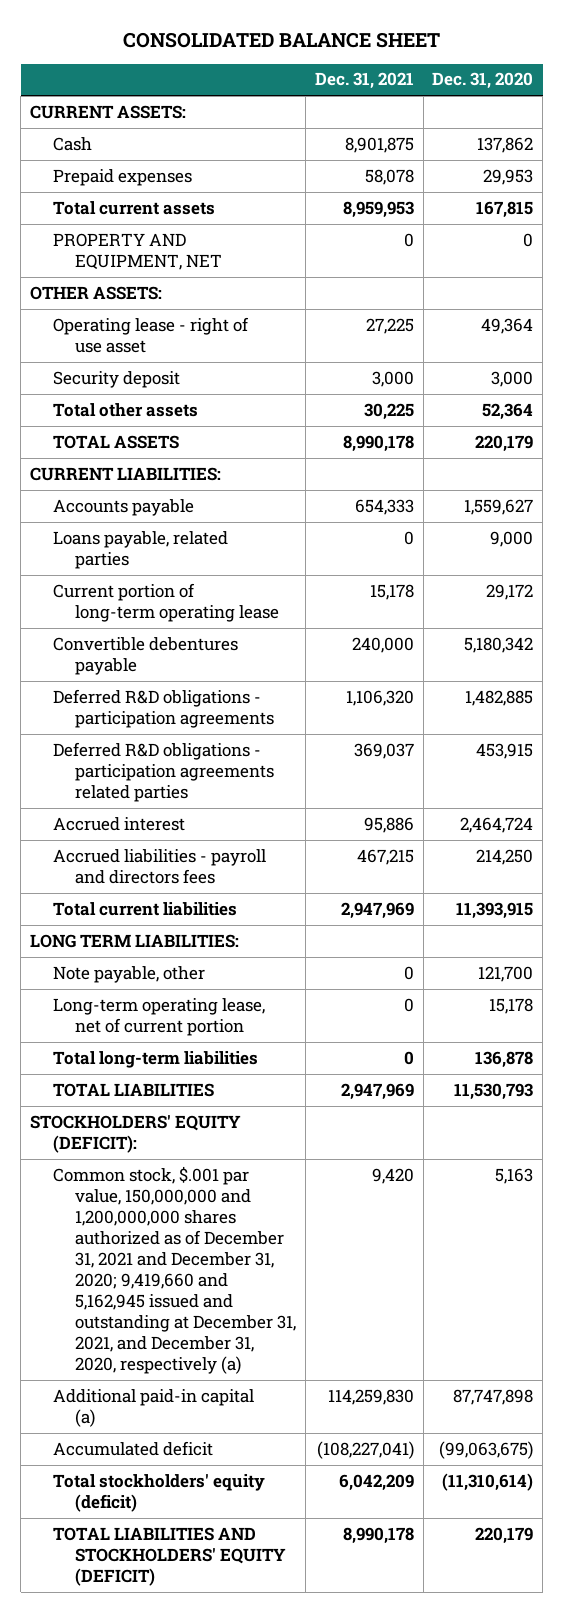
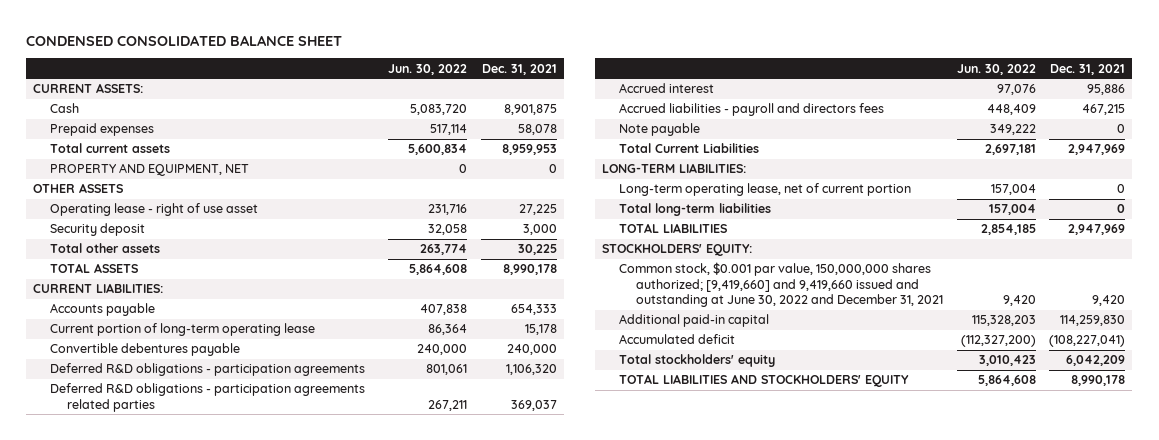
- CONSOLIDATED BALANCE SHEET
+ CONDENSED CONSOLIDATED BALANCE SHEET
- | Dec. 31, 2021 | Dec. 31, 2020
+ | Jun. 30, 2022 | Dec. 31, 2021
- OTHER ASSETS:
+ OTHER ASSETS
- Loans payable, related parties | 0 | 9,000
- Total current liabilities | 2,947,969 | 11,393,915
- LONG TERM LIABILITIES:
- Note payable, other | 0 | 121,700
+ Note payable | 349,222 | 0
+ Total Current Liabilities | 2,697,181 | 2,947,969
+ LONG-TERM LIABILITIES:
- STOCKHOLDERS' EQUITY (DEFICIT):
- Common stock, $.001 par value, 150,000,000 and 1,200,000,000 shares authorized as of December 31, 2021 and December 31, 2020; 9,419,660 and 5,162,945 issued and outstanding at December 31, 2021, and December 31, 2020, respectively (a) | 9,420 | 5,163
- Additional paid-in capital (a) | 114,259,830 | 87,747,898
+ STOCKHOLDERS' EQUITY:
+ Common stock, $0.001 par value, 150,000,000 shares authorized; [9,419,660] and 9,419,660 issued and outstanding at June 30, 2022 and December 31, 2021 | 9,420 | 9,420
+ Additional paid-in capital | 115,328,203 | 114,259,830
- Total stockholders' equity (deficit) | 6,042,209 | (11,310,614)
- TOTAL LIABILITIES AND STOCKHOLDERS' EQUITY (DEFICIT) | 8,990,178 | 220,179
+ Total stockholders' equity | 3,010,423 | 6,042,209
+ TOTAL LIABILITIES AND STOCKHOLDERS' EQUITY | 5,864,608 | 8,990,178

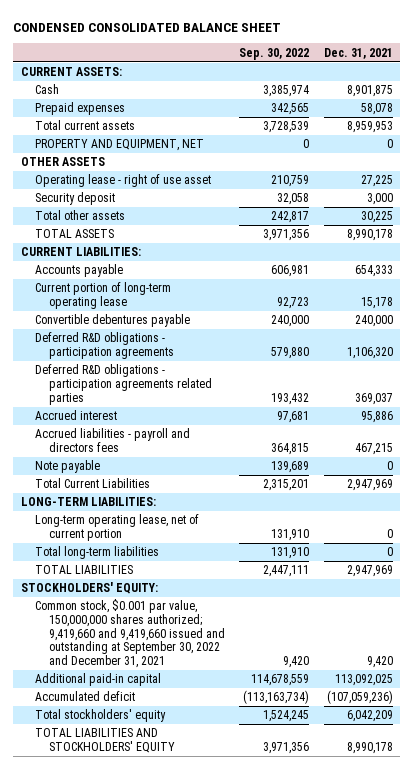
- | Jun. 30, 2022 | Dec. 31, 2021
+ | Sep. 30, 2022 | Dec. 31, 2021
- Common stock, $0.001 par value, 150,000,000 shares authorized; [9,419,660] and 9,419,660 issued and outstanding at June 30, 2022 and December 31, 2021 | 9,420 | 9,420
- Additional paid-in capital | 115,328,203 | 114,259,830
- Accumulated deficit | (112,327,200) | (108,227,041)
+ Common stock, $0.001 par value, 150,000,000 shares authorized; 9,419,660 and 9,419,660 issued and outstanding at September 30, 2022 and December 31, 2021 | 9,420 | 9,420
+ Additional paid-in capital | 114,678,559 | 113,092,025
+ Accumulated deficit | (113,163,734) | (107,059,236)

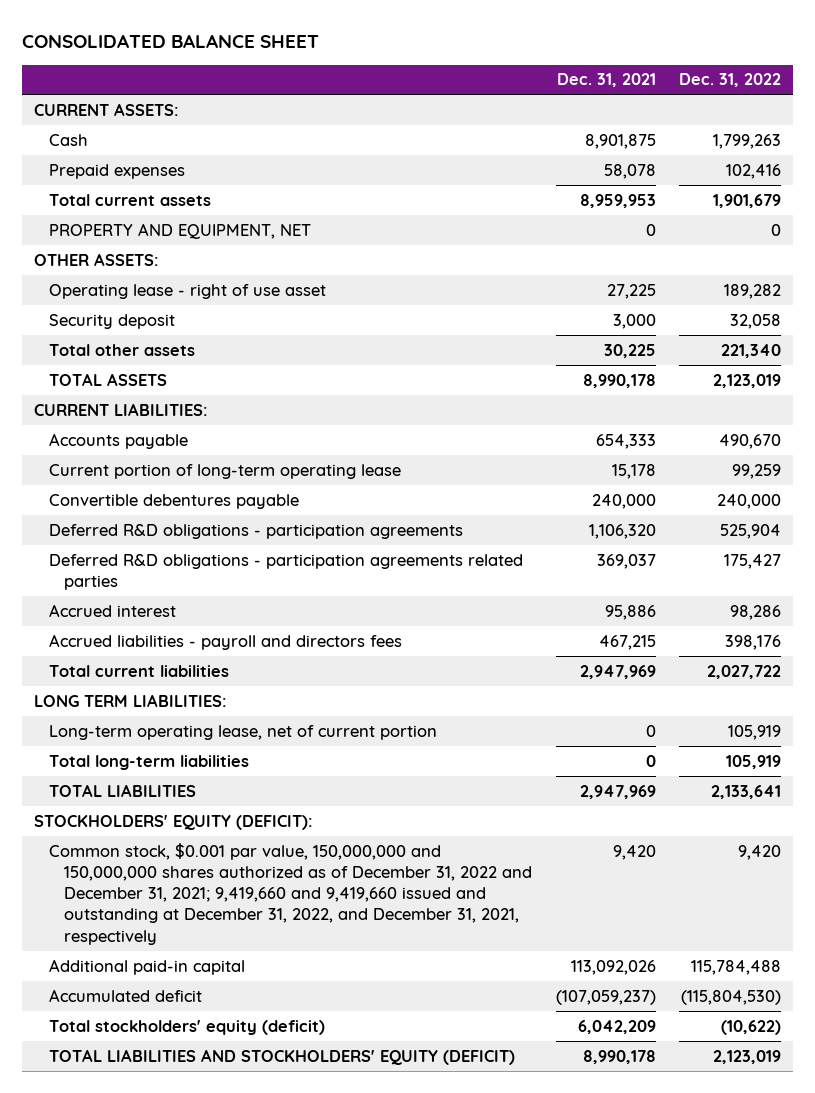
- CONDENSED CONSOLIDATED BALANCE SHEET
+ CONSOLIDATED BALANCE SHEET
- | Sep. 30, 2022 | Dec. 31, 2021
+ | Dec. 31, 2021 | Dec. 31, 2022
- OTHER ASSETS
+ OTHER ASSETS:
- Note payable | 139,689 | 0
- Total Current Liabilities | 2,315,201 | 2,947,969
- LONG-TERM LIABILITIES:
+ Total current liabilities | 2,947,969 | 2,027,722
+ LONG TERM LIABILITIES:
- STOCKHOLDERS' EQUITY:
- Common stock, $0.001 par value, 150,000,000 shares authorized; 9,419,660 and 9,419,660 issued and outstanding at September 30, 2022 and December 31, 2021 | 9,420 | 9,420
- Additional paid-in capital | 114,678,559 | 113,092,025
- Accumulated deficit | (113,163,734) | (107,059,236)
- Total stockholders' equity | 1,524,245 | 6,042,209
- TOTAL LIABILITIES AND STOCKHOLDERS' EQUITY | 3,971,356 | 8,990,178
+ STOCKHOLDERS' EQUITY (DEFICIT):
+ Common stock, $0.001 par value, 150,000,000 and 150,000,000 shares authorized as of December 31, 2022 and December 31, 2021; 9,419,660 and 9,419,660 issued and outstanding at December 31, 2022, and December 31, 2021, respectively | 9,420 | 9,420
+ Additional paid-in capital | 113,092,026 | 115,784,488
+ Accumulated deficit | (107,059,237) | (115,804,530)
+ Total stockholders' equity (deficit) | 6,042,209 | (10,622)
+ TOTAL LIABILITIES AND STOCKHOLDERS' EQUITY (DEFICIT) | 8,990,178 | 2,123,019

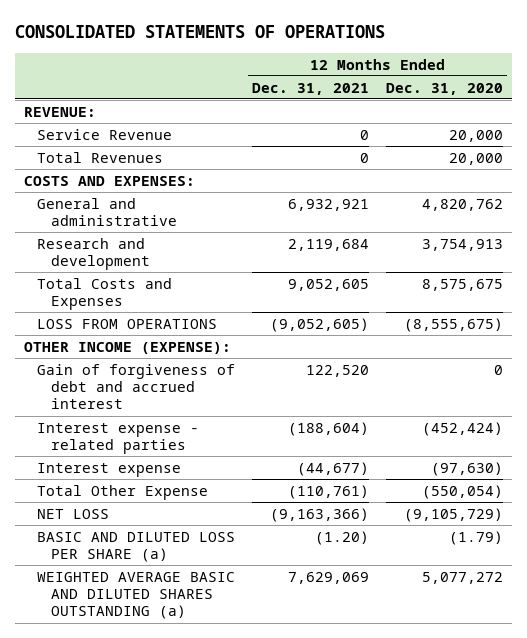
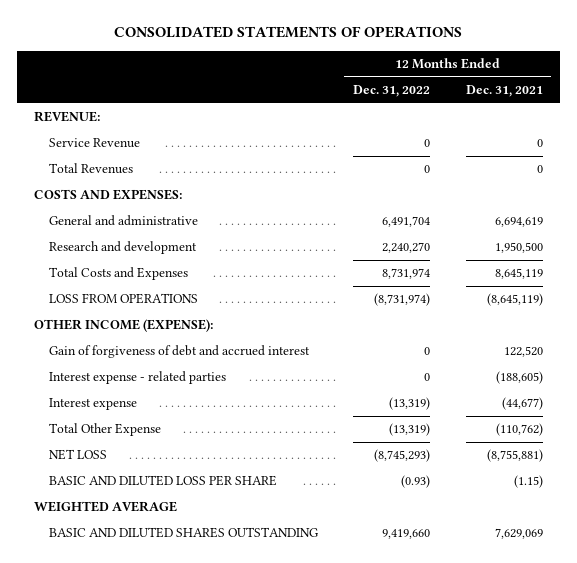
- | 12 Months Ended Dec. 31, 2021 | 12 Months Ended Dec. 31, 2020
+ | 12 Months Ended Dec. 31, 2022 | 12 Months Ended Dec. 31, 2021
- General and administrative | 6,932,921 | 4,820,762
- Research and development | 2,119,684 | 3,754,913
- Total Costs and Expenses | 9,052,605 | 8,575,675
- LOSS FROM OPERATIONS | (9,052,605) | (8,555,675)
+ General and administrative | 6,491,704 | 6,694,619
+ Research and development | 2,240,270 | 1,950,500
+ Total Costs and Expenses | 8,731,974 | 8,645,119
+ LOSS FROM OPERATIONS | (8,731,974) | (8,645,119)
- Interest expense - related parties | (188,604) | (452,424)
+ Interest expense - related parties | 0 | (188,605)
- Total Other Expense | (110,761) | (550,054)
- NET LOSS | (9,163,366) | (9,105,729)
- BASIC AND DILUTED LOSS PER SHARE (a) | (1.20) | (1.79)
- WEIGHTED AVERAGE BASIC AND DILUTED SHARES OUTSTANDING (a) | 7,629,069 | 5,077,272
+ Total Other Expense | (13,319) | (110,762)
+ NET LOSS | (8,745,293) | (8,755,881)
+ BASIC AND DILUTED LOSS PER SHARE | (0.93) | (1.15)
+ WEIGHTED AVERAGE
+ BASIC AND DILUTED SHARES OUTSTANDING | 9,419,660 | 7,629,069

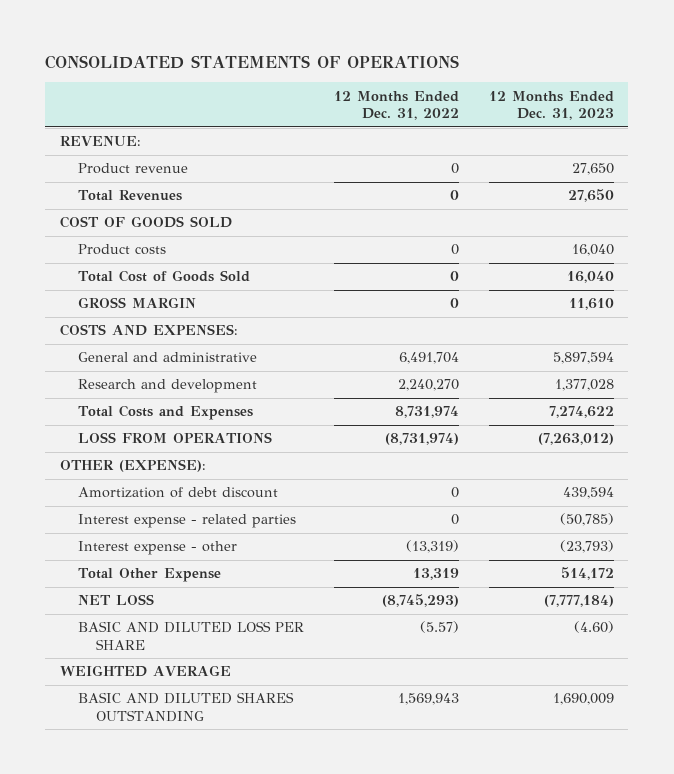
- | 12 Months Ended Dec. 31, 2022 | 12 Months Ended Dec. 31, 2021
+ | 12 Months Ended Dec. 31, 2022 | 12 Months Ended Dec. 31, 2023
- Service Revenue | 0 | 0
+ Product revenue | 0 | 27,650
+ COST OF GOODS SOLD
+ Product costs | 0 | 16,040
+ Total Cost of Goods Sold | 0 | 16,040
+ GROSS MARGIN | 0 | 11,610
- OTHER INCOME (EXPENSE):
- Gain of forgiveness of debt and accrued interest | 0 | 122,520
+ OTHER (EXPENSE):
+ Amortization of debt discount | 0 | 439,594
- Interest expense | (13,319) | (44,677)
- Total Other Expense | (13,319) | (110,762)
+ Interest expense - other | (13,319) | (23,793)
+ Total Other Expense | 13,319 | 514,172
- BASIC AND DILUTED LOSS PER SHARE | (0.93) | (1.15)
+ BASIC AND DILUTED LOSS PER SHARE | (5.57) | (4.60)
- BASIC AND DILUTED SHARES OUTSTANDING | 9,419,660 | 7,629,069
+ BASIC AND DILUTED SHARES OUTSTANDING | 1,569,943 | 1,690,009

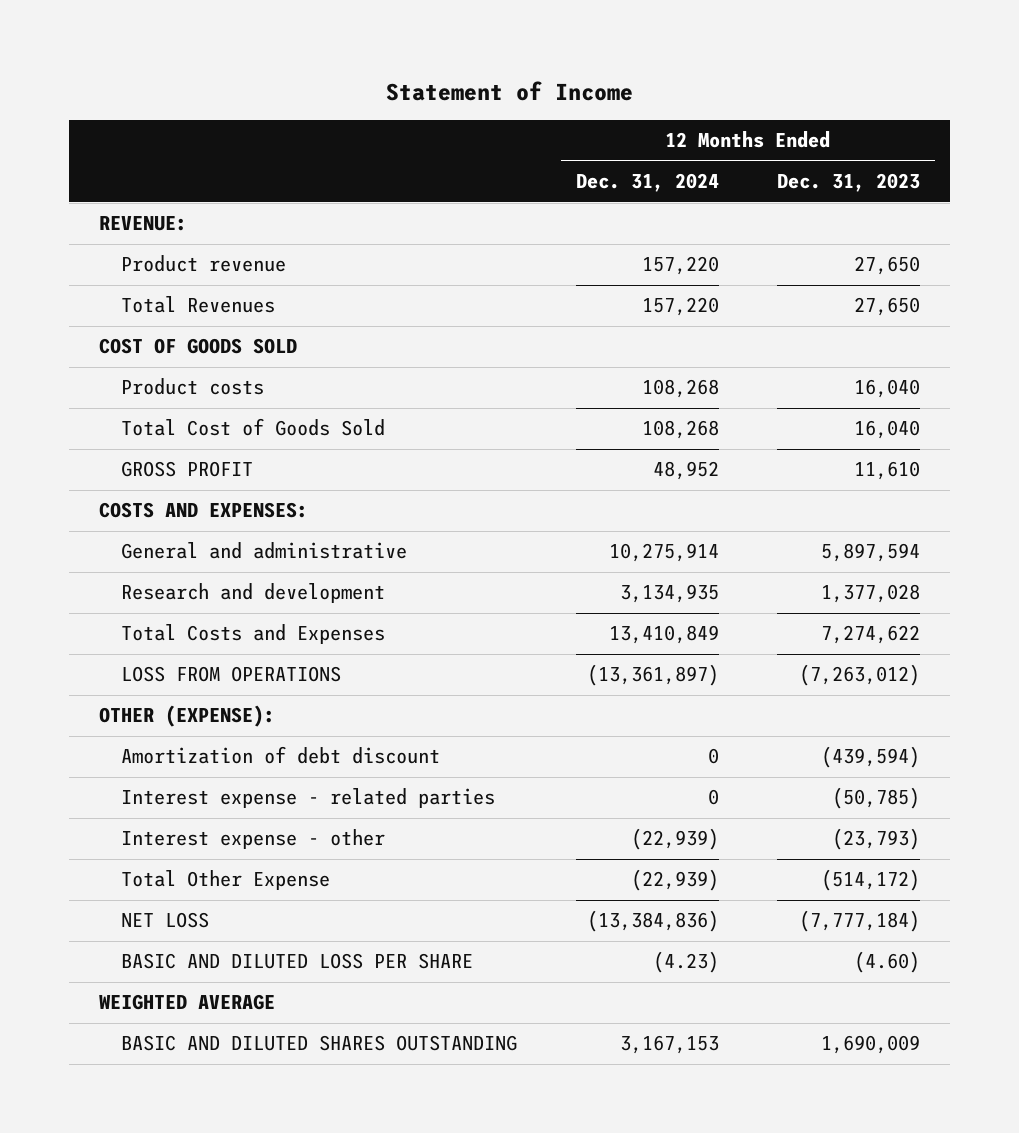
- CONSOLIDATED STATEMENTS OF OPERATIONS
+ Statement of Income
- | 12 Months Ended Dec. 31, 2022 | 12 Months Ended Dec. 31, 2023
+ | 12 Months Ended Dec. 31, 2024 | 12 Months Ended Dec. 31, 2023
- GROSS MARGIN | 0 | 11,610
+ GROSS PROFIT | 48,952 | 11,610
- Amortization of debt discount | 0 | 439,594
+ Amortization of debt discount | 0 | (439,594)
- Total Other Expense | 13,319 | 514,172
+ Total Other Expense | (22,939) | (514,172)

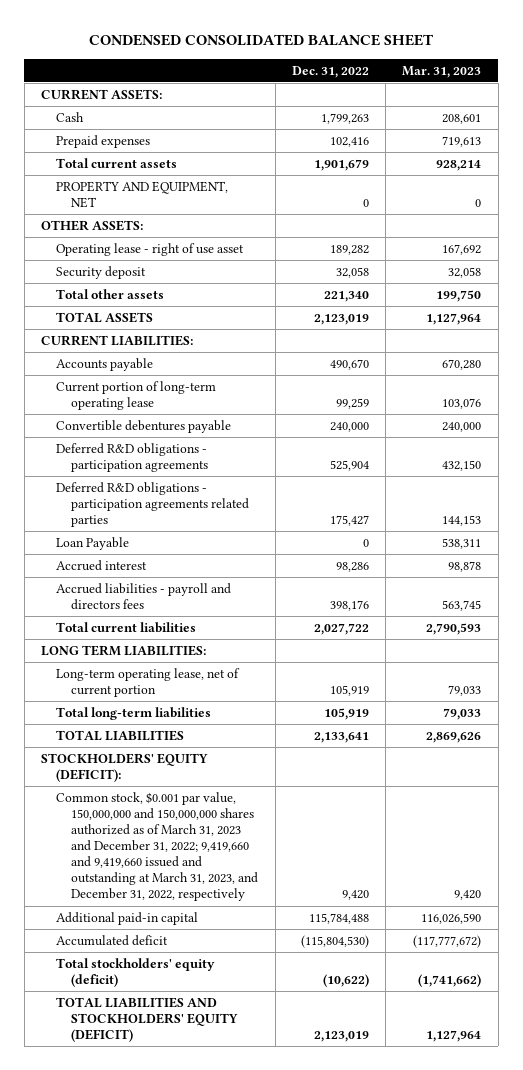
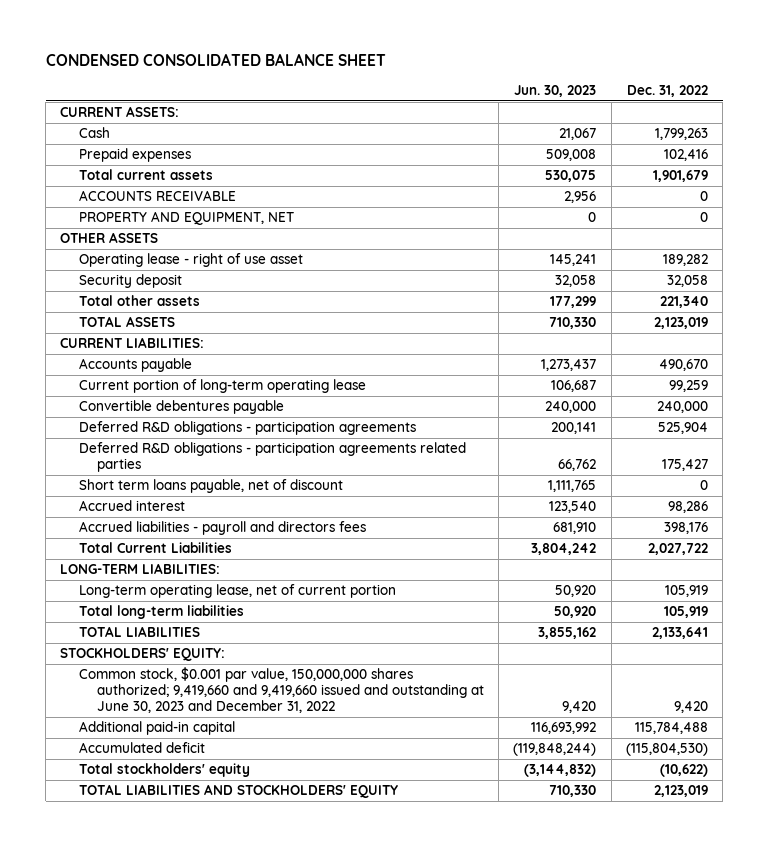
- | Dec. 31, 2022 | Mar. 31, 2023
+ | Jun. 30, 2023 | Dec. 31, 2022
+ ACCOUNTS RECEIVABLE | 2,956 | 0
- OTHER ASSETS:
+ OTHER ASSETS
- Loan Payable | 0 | 538,311
+ Short term loans payable, net of discount | 1,111,765 | 0
- Total current liabilities | 2,027,722 | 2,790,593
- LONG TERM LIABILITIES:
+ Total Current Liabilities | 3,804,242 | 2,027,722
+ LONG-TERM LIABILITIES:
- STOCKHOLDERS' EQUITY (DEFICIT):
- Common stock, $0.001 par value, 150,000,000 and 150,000,000 shares authorized as of March 31, 2023 and December 31, 2022; 9,419,660 and 9,419,660 issued and outstanding at March 31, 2023, and December 31, 2022, respectively | 9,420 | 9,420
+ STOCKHOLDERS' EQUITY:
+ Common stock, $0.001 par value, 150,000,000 shares authorized; 9,419,660 and 9,419,660 issued and outstanding at June 30, 2023 and December 31, 2022 | 9,420 | 9,420
- Total stockholders' equity (deficit) | (10,622) | (1,741,662)
- TOTAL LIABILITIES AND STOCKHOLDERS' EQUITY (DEFICIT) | 2,123,019 | 1,127,964
+ Total stockholders' equity | (3,144,832) | (10,622)
+ TOTAL LIABILITIES AND STOCKHOLDERS' EQUITY | 710,330 | 2,123,019

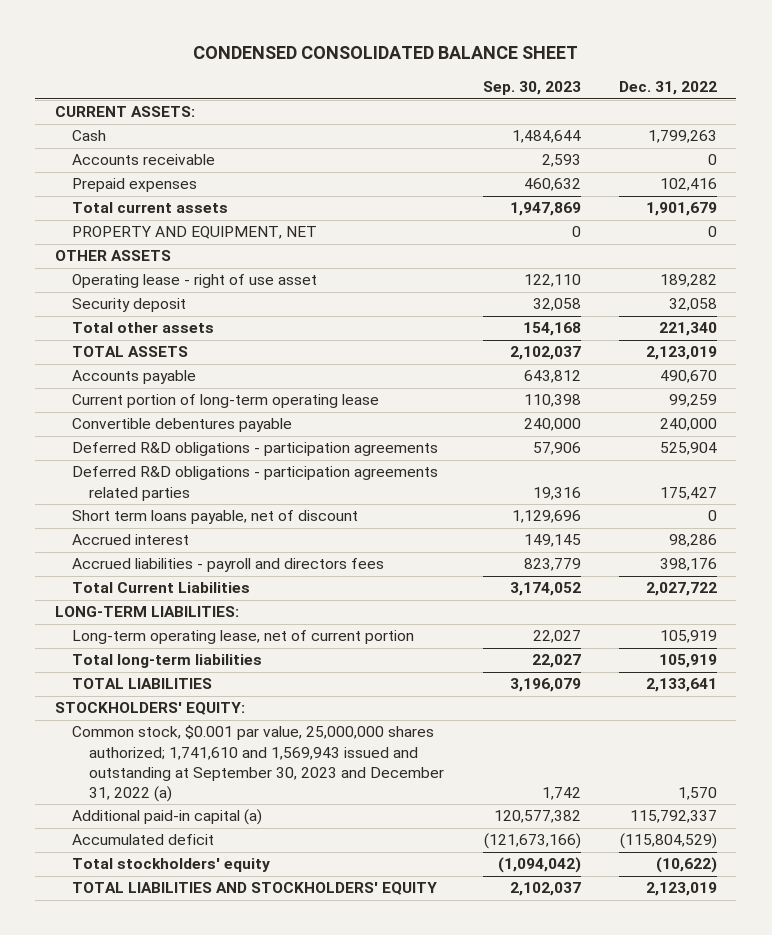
- | Jun. 30, 2023 | Dec. 31, 2022
+ | Sep. 30, 2023 | Dec. 31, 2022
+ Accounts receivable | 2,593 | 0
- ACCOUNTS RECEIVABLE | 2,956 | 0
- CURRENT LIABILITIES:
- Common stock, $0.001 par value, 150,000,000 shares authorized; 9,419,660 and 9,419,660 issued and outstanding at June 30, 2023 and December 31, 2022 | 9,420 | 9,420
- Additional paid-in capital | 116,693,992 | 115,784,488
- Accumulated deficit | (119,848,244) | (115,804,530)
+ Common stock, $0.001 par value, 25,000,000 shares authorized; 1,741,610 and 1,569,943 issued and outstanding at September 30, 2023 and December 31, 2022 (a) | 1,742 | 1,570
+ Additional paid-in capital (a) | 120,577,382 | 115,792,337
+ Accumulated deficit | (121,673,166) | (115,804,529)

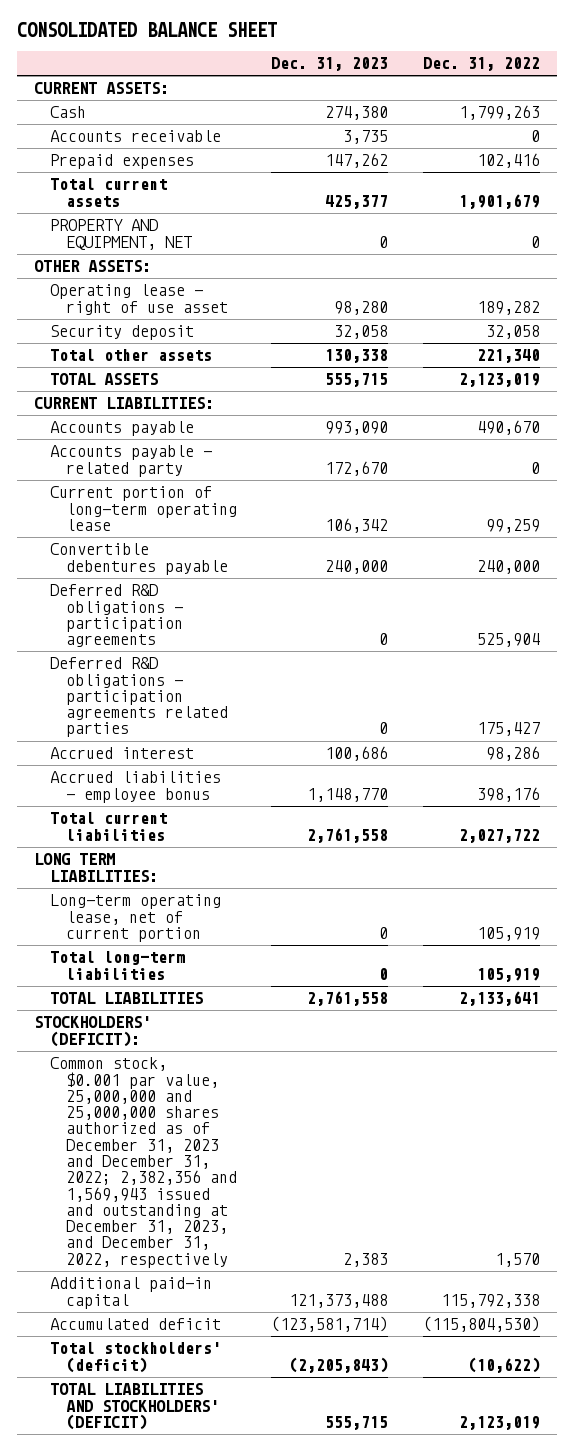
- CONDENSED CONSOLIDATED BALANCE SHEET
+ CONSOLIDATED BALANCE SHEET
- | Sep. 30, 2023 | Dec. 31, 2022
+ | Dec. 31, 2023 | Dec. 31, 2022
- OTHER ASSETS
+ OTHER ASSETS:
+ CURRENT LIABILITIES:
+ Accounts payable - related party | 172,670 | 0
- Short term loans payable, net of discount | 1,129,696 | 0
- Accrued liabilities - payroll and directors fees | 823,779 | 398,176
- Total Current Liabilities | 3,174,052 | 2,027,722
- LONG-TERM LIABILITIES:
+ Accrued liabilities - employee bonus | 1,148,770 | 398,176
+ Total current liabilities | 2,761,558 | 2,027,722
+ LONG TERM LIABILITIES:
- STOCKHOLDERS' EQUITY:
- Common stock, $0.001 par value, 25,000,000 shares authorized; 1,741,610 and 1,569,943 issued and outstanding at September 30, 2023 and December 31, 2022 (a) | 1,742 | 1,570
- Additional paid-in capital (a) | 120,577,382 | 115,792,337
- Accumulated deficit | (121,673,166) | (115,804,529)
- Total stockholders' equity | (1,094,042) | (10,622)
- TOTAL LIABILITIES AND STOCKHOLDERS' EQUITY | 2,102,037 | 2,123,019
+ STOCKHOLDERS' (DEFICIT):
+ Common stock, $0.001 par value, 25,000,000 and 25,000,000 shares authorized as of December 31, 2023 and December 31, 2022; 2,382,356 and 1,569,943 issued and outstanding at December 31, 2023, and December 31, 2022, respectively | 2,383 | 1,570
+ Additional paid-in capital | 121,373,488 | 115,792,338
+ Accumulated deficit | (123,581,714) | (115,804,530)
+ Total stockholders' (deficit) | (2,205,843) | (10,622)
+ TOTAL LIABILITIES AND STOCKHOLDERS' (DEFICIT) | 555,715 | 2,123,019

